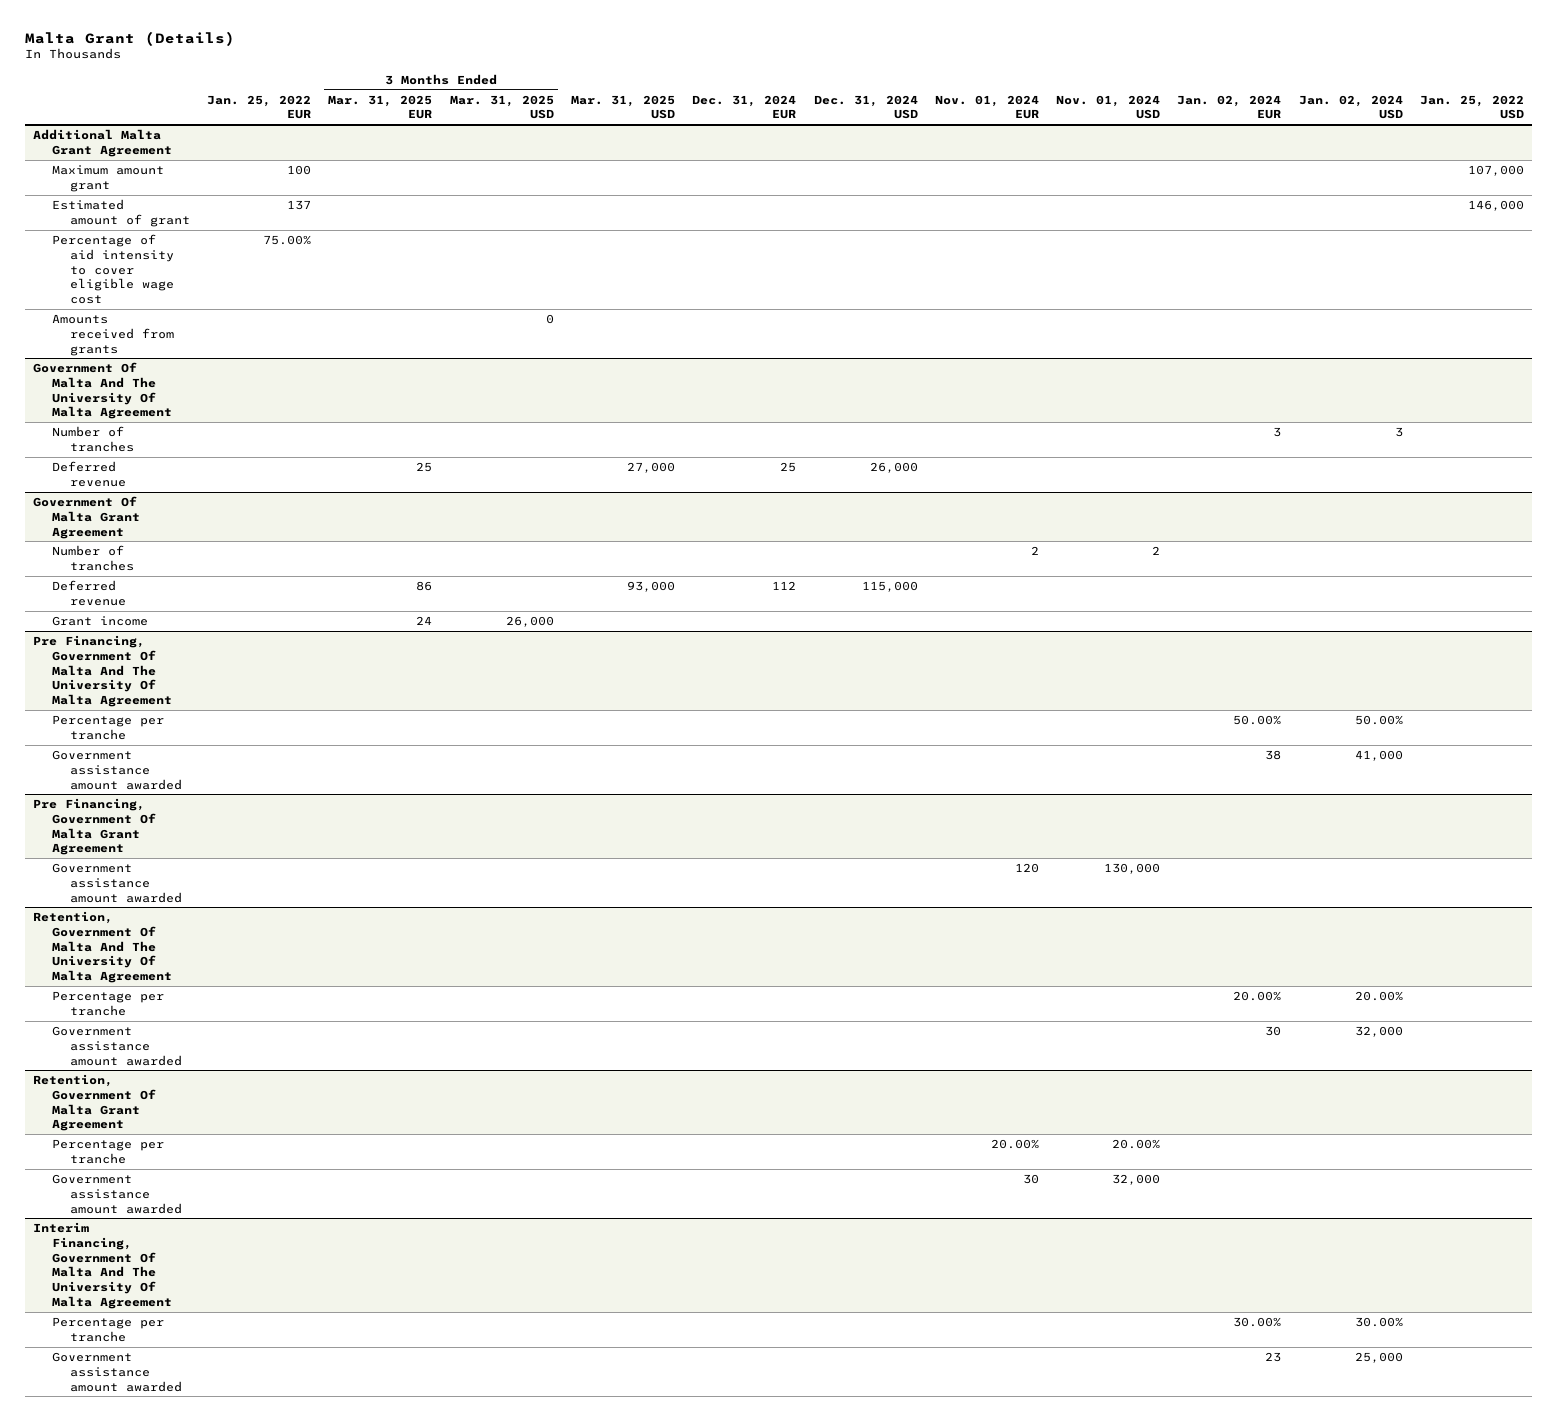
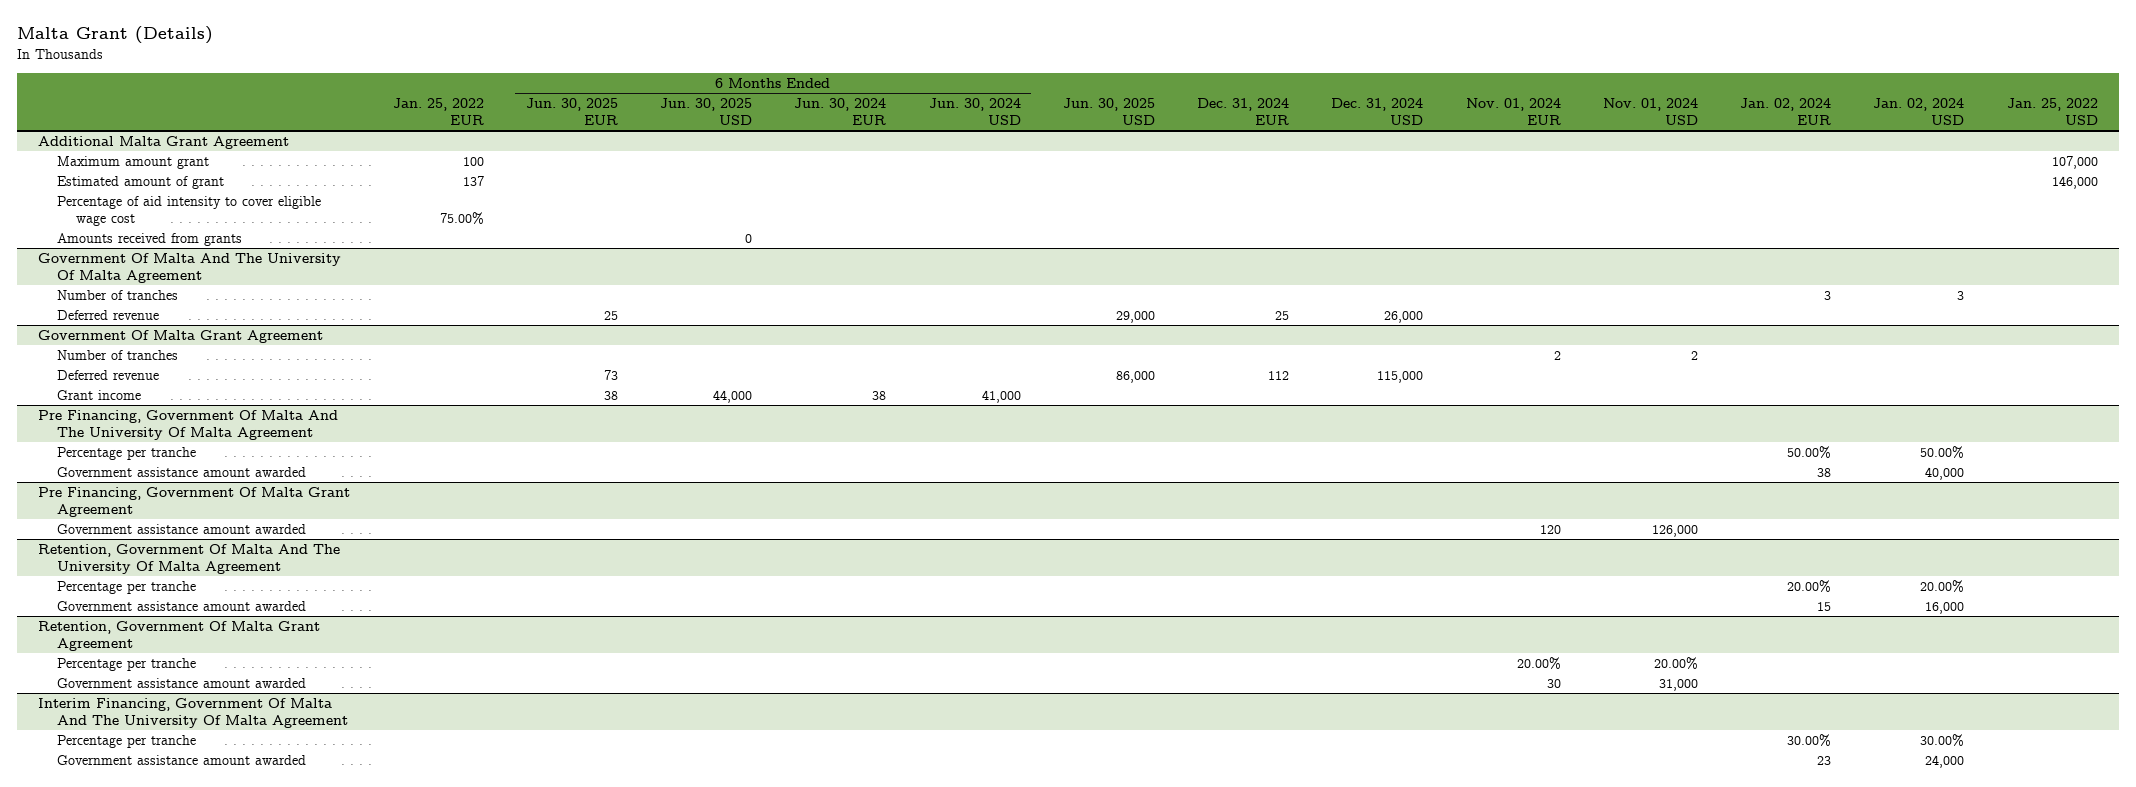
- | Jan. 25, 2022 EUR | 3 Months Ended Mar. 31, 2025 EUR | 3 Months Ended Mar. 31, 2025 USD | Mar. 31, 2025 USD | Dec. 31, 2024 EUR | Dec. 31, 2024 USD | Nov. 01, 2024 EUR | Nov. 01, 2024 USD | Jan. 02, 2024 EUR | Jan. 02, 2024 USD | Jan. 25, 2022 USD
+ | Jan. 25, 2022 EUR | 6 Months Ended Jun. 30, 2025 EUR | 6 Months Ended Jun. 30, 2025 USD | 6 Months Ended Jun. 30, 2024 EUR | 6 Months Ended Jun. 30, 2024 USD | Jun. 30, 2025 USD | Dec. 31, 2024 EUR | Dec. 31, 2024 USD | Nov. 01, 2024 EUR | Nov. 01, 2024 USD | Jan. 02, 2024 EUR | Jan. 02, 2024 USD | Jan. 25, 2022 USD
@ Pre Financing, Government Of Malta And The University Of Malta Agreement
- Government assistance amount awarded | | | | | | | | | 38 | 41,000 |
+ Government assistance amount awarded | | | | | | | | | | | 38 | 40,000 |
@ Pre Financing, Government Of Malta Grant Agreement
- Government assistance amount awarded | | | | | | | 120 | 130,000 | | |
+ Government assistance amount awarded | | | | | | | | | 120 | 126,000 | | |
@ Retention, Government Of Malta And The University Of Malta Agreement
- Government assistance amount awarded | | | | | | | | | 30 | 32,000 |
+ Government assistance amount awarded | | | | | | | | | | | 15 | 16,000 |
@ Retention, Government Of Malta Grant Agreement
- Government assistance amount awarded | | | | | | | 30 | 32,000 | | |
+ Government assistance amount awarded | | | | | | | | | 30 | 31,000 | | |
@ Interim Financing, Government Of Malta And The University Of Malta Agreement
- Government assistance amount awarded | | | | | | | | | 23 | 25,000 |
+ Government assistance amount awarded | | | | | | | | | | | 23 | 24,000 |

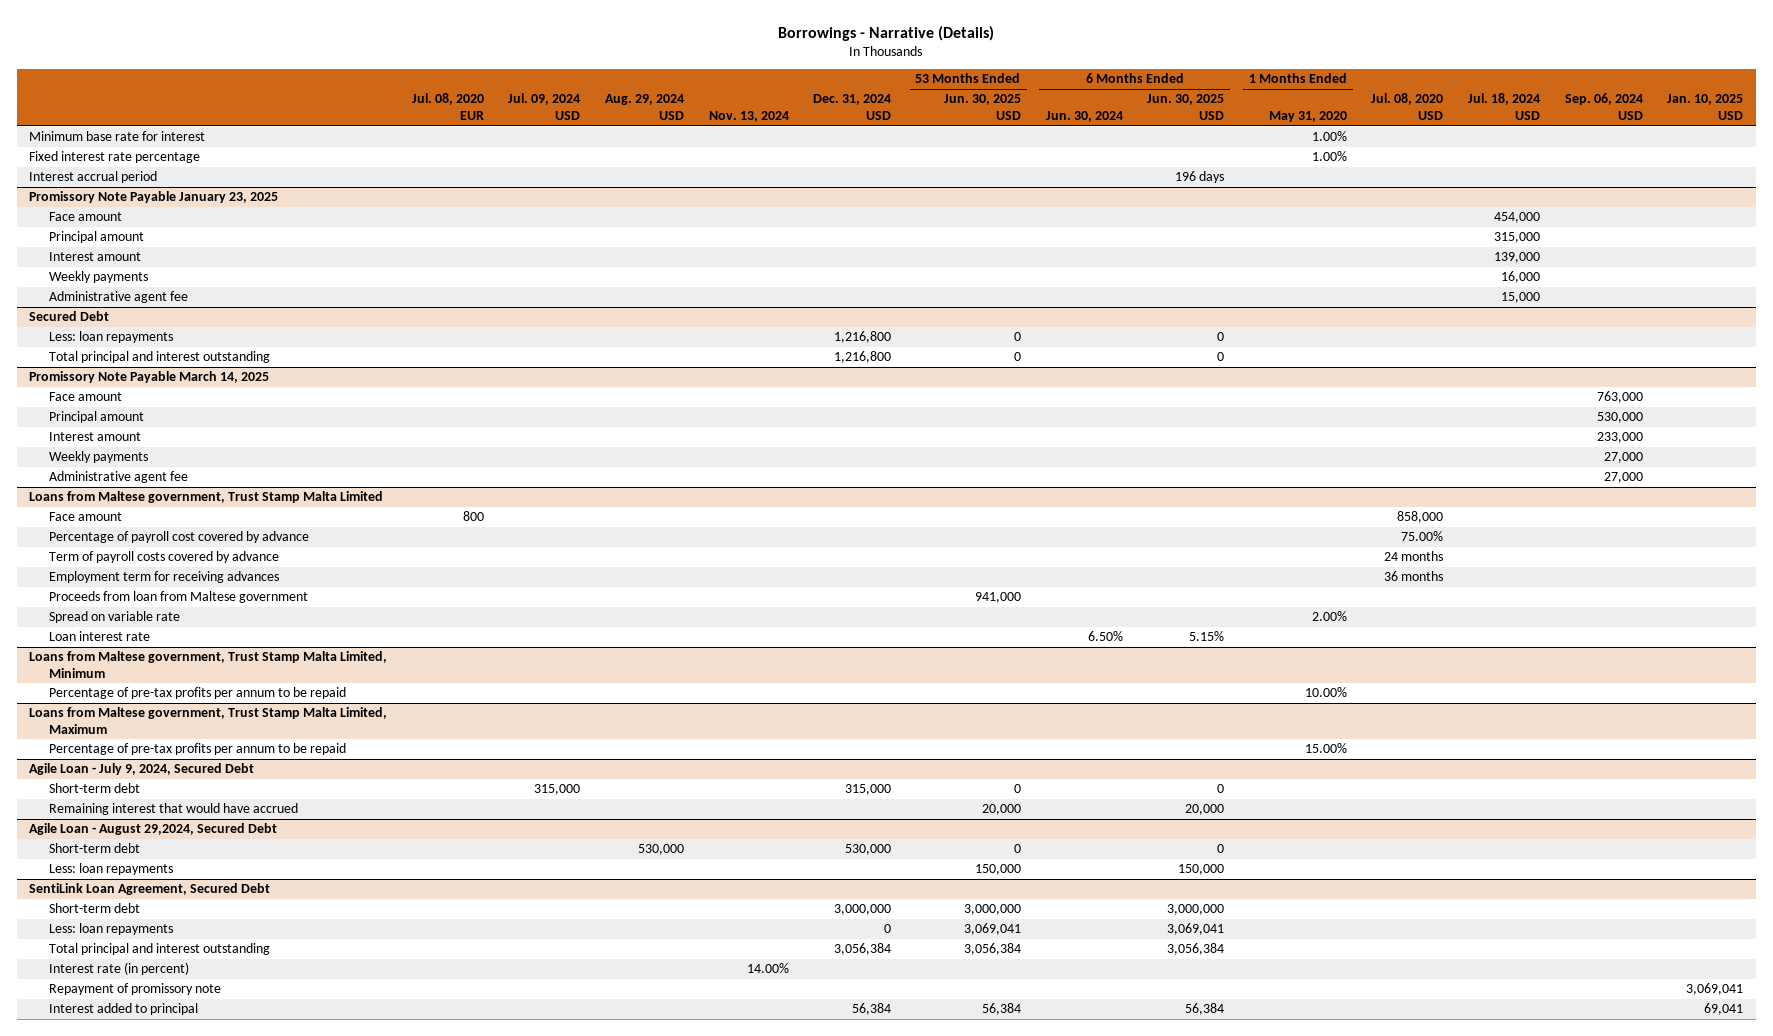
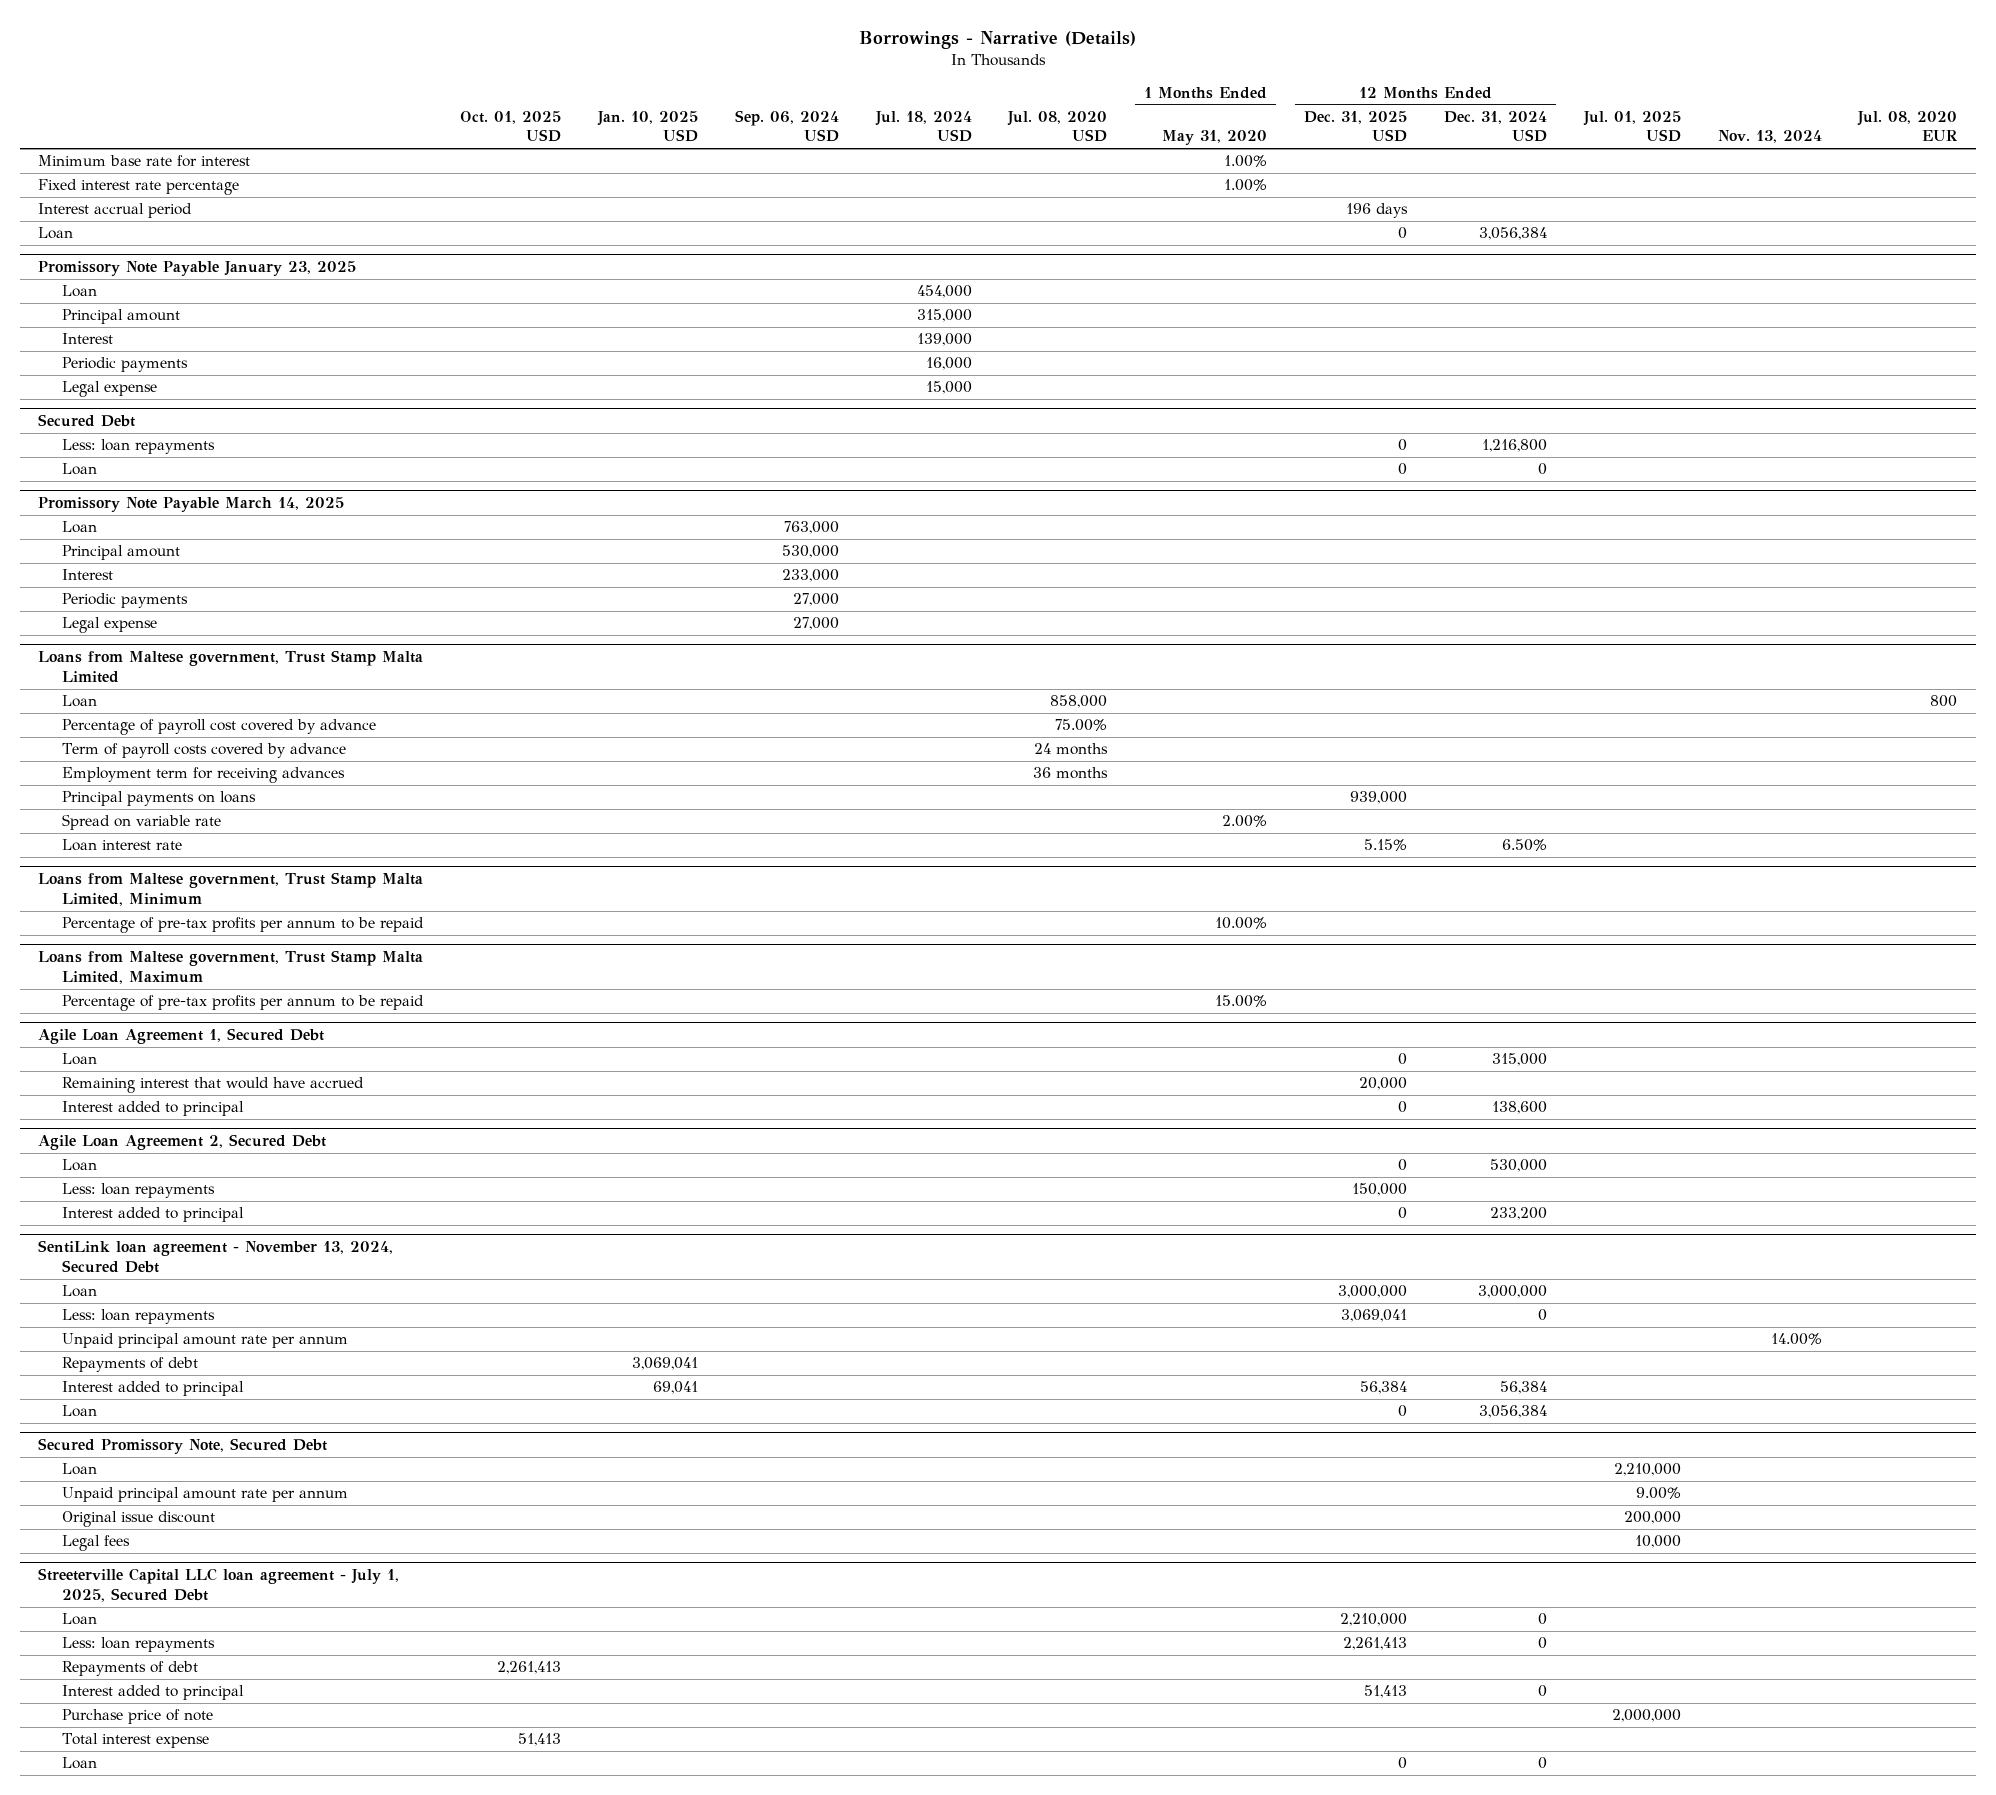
- | Jul. 08, 2020 EUR | Jul. 09, 2024 USD | Aug. 29, 2024 USD | Nov. 13, 2024 | Dec. 31, 2024 USD | 53 Months Ended Jun. 30, 2025 USD | 6 Months Ended Jun. 30, 2024 | 6 Months Ended Jun. 30, 2025 USD | 1 Months Ended May 31, 2020 | Jul. 08, 2020 USD | Jul. 18, 2024 USD | Sep. 06, 2024 USD | Jan. 10, 2025 USD
+ | Oct. 01, 2025 USD | Jan. 10, 2025 USD | Sep. 06, 2024 USD | Jul. 18, 2024 USD | Jul. 08, 2020 USD | 1 Months Ended May 31, 2020 | 12 Months Ended Dec. 31, 2025 USD | 12 Months Ended Dec. 31, 2024 USD | Jul. 01, 2025 USD | Nov. 13, 2024 | Jul. 08, 2020 EUR
+ Loan | | | | | | | 0 | 3,056,384 | | |
@ Promissory Note Payable January 23, 2025
- Face amount | | | | | | | | | | | 454,000 | |
+ Loan | | | | 454,000 | | | | | | |
- Interest amount | | | | | | | | | | | 139,000 | |
- Weekly payments | | | | | | | | | | | 16,000 | |
- Administrative agent fee | | | | | | | | | | | 15,000 | |
+ Interest | | | | 139,000 | | | | | | |
+ Periodic payments | | | | 16,000 | | | | | | |
+ Legal expense | | | | 15,000 | | | | | | |
@ Secured Debt
- Total principal and interest outstanding | | | | | 1,216,800 | 0 | | 0 | | | | |
+ Loan | | | | | | | 0 | 0 | | |
@ Promissory Note Payable March 14, 2025
- Face amount | | | | | | | | | | | | 763,000 |
+ Loan | | | 763,000 | | | | | | | |
- Interest amount | | | | | | | | | | | | 233,000 |
- Weekly payments | | | | | | | | | | | | 27,000 |
- Administrative agent fee | | | | | | | | | | | | 27,000 |
+ Interest | | | 233,000 | | | | | | | |
+ Periodic payments | | | 27,000 | | | | | | | |
+ Legal expense | | | 27,000 | | | | | | | |
@ Loans from Maltese government, Trust Stamp Malta Limited
- Face amount | 800 | | | | | | | | | 858,000 | | |
+ Loan | | | | | 858,000 | | | | | | 800
- Proceeds from loan from Maltese government | | | | | | 941,000 | | | | | | |
+ Principal payments on loans | | | | | | | 939,000 | | | |
- Agile Loan - July 9, 2024, Secured Debt
- Short-term debt | | 315,000 | | | 315,000 | 0 | | 0 | | | | |
- Remaining interest that would have accrued | | | | | | 20,000 | | 20,000 | | | | |
- Agile Loan - August 29,2024, Secured Debt
- Short-term debt | | | 530,000 | | 530,000 | 0 | | 0 | | | | |
- Less: loan repayments | | | | | | 150,000 | | 150,000 | | | | |
- SentiLink Loan Agreement, Secured Debt
- Short-term debt | | | | | 3,000,000 | 3,000,000 | | 3,000,000 | | | | |
+ Agile Loan Agreement 1, Secured Debt
+ Loan | | | | | | | 0 | 315,000 | | |
+ Remaining interest that would have accrued | | | | | | | 20,000 | | | |
+ Interest added to principal | | | | | | | 0 | 138,600 | | |
+ Agile Loan Agreement 2, Secured Debt
+ Loan | | | | | | | 0 | 530,000 | | |
+ Less: loan repayments | | | | | | | 150,000 | | | |
+ Interest added to principal | | | | | | | 0 | 233,200 | | |
+ SentiLink loan agreement - November 13, 2024, Secured Debt
+ Loan | | | | | | | 3,000,000 | 3,000,000 | | |
- Total principal and interest outstanding | | | | | 3,056,384 | 3,056,384 | | 3,056,384 | | | | |
- Interest rate (in percent) | | | | 14.00% | | | | | | | | |
- Repayment of promissory note | | | | | | | | | | | | | 3,069,041
+ Unpaid principal amount rate per annum | | | | | | | | | | 14.00% |
+ Repayments of debt | | 3,069,041 | | | | | | | | |
+ Loan | | | | | | | 0 | 3,056,384 | | |
+ Secured Promissory Note, Secured Debt
+ Loan | | | | | | | | | 2,210,000 | |
+ Unpaid principal amount rate per annum | | | | | | | | | 9.00% | |
+ Original issue discount | | | | | | | | | 200,000 | |
+ Legal fees | | | | | | | | | 10,000 | |
+ Streeterville Capital LLC loan agreement - July 1, 2025, Secured Debt
+ Loan | | | | | | | 2,210,000 | 0 | | |
+ Less: loan repayments | | | | | | | 2,261,413 | 0 | | |
+ Repayments of debt | 2,261,413 | | | | | | | | | |
+ Interest added to principal | | | | | | | 51,413 | 0 | | |
+ Purchase price of note | | | | | | | | | 2,000,000 | |
+ Total interest expense | 51,413 | | | | | | | | | |
+ Loan | | | | | | | 0 | 0 | | |

